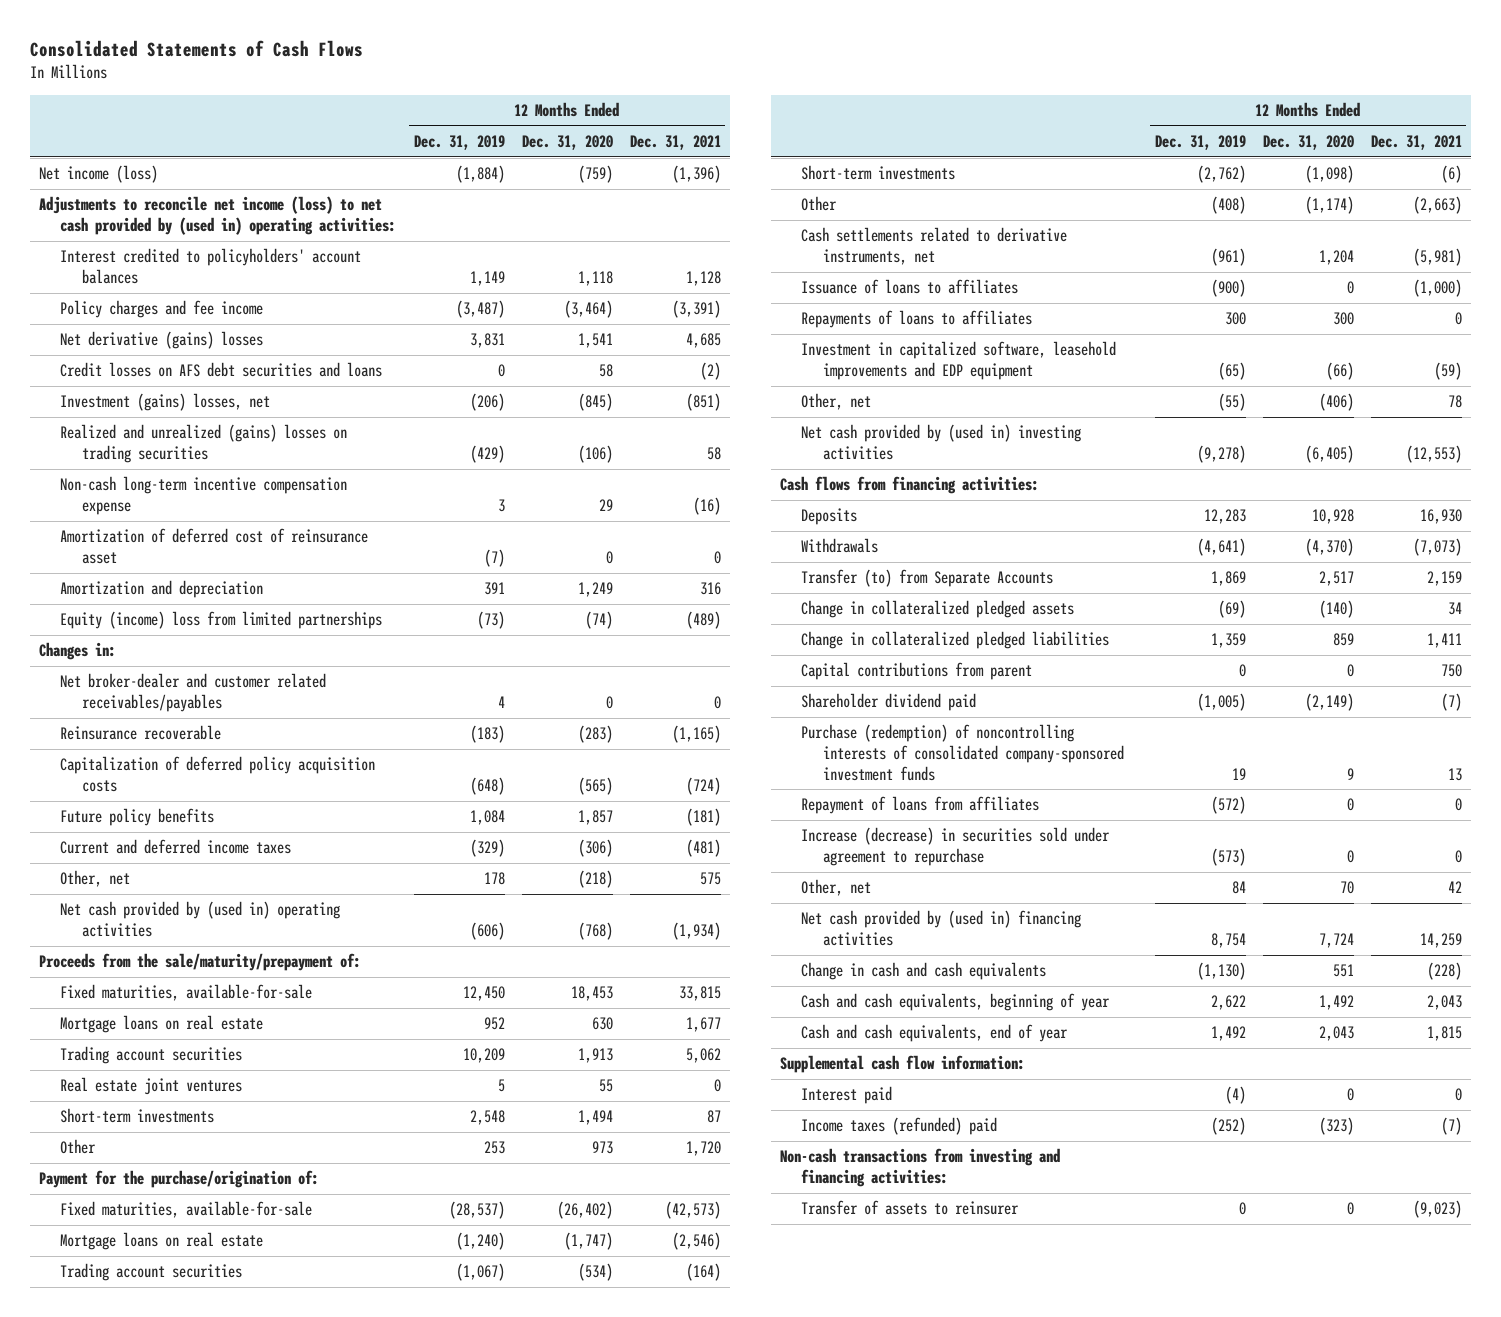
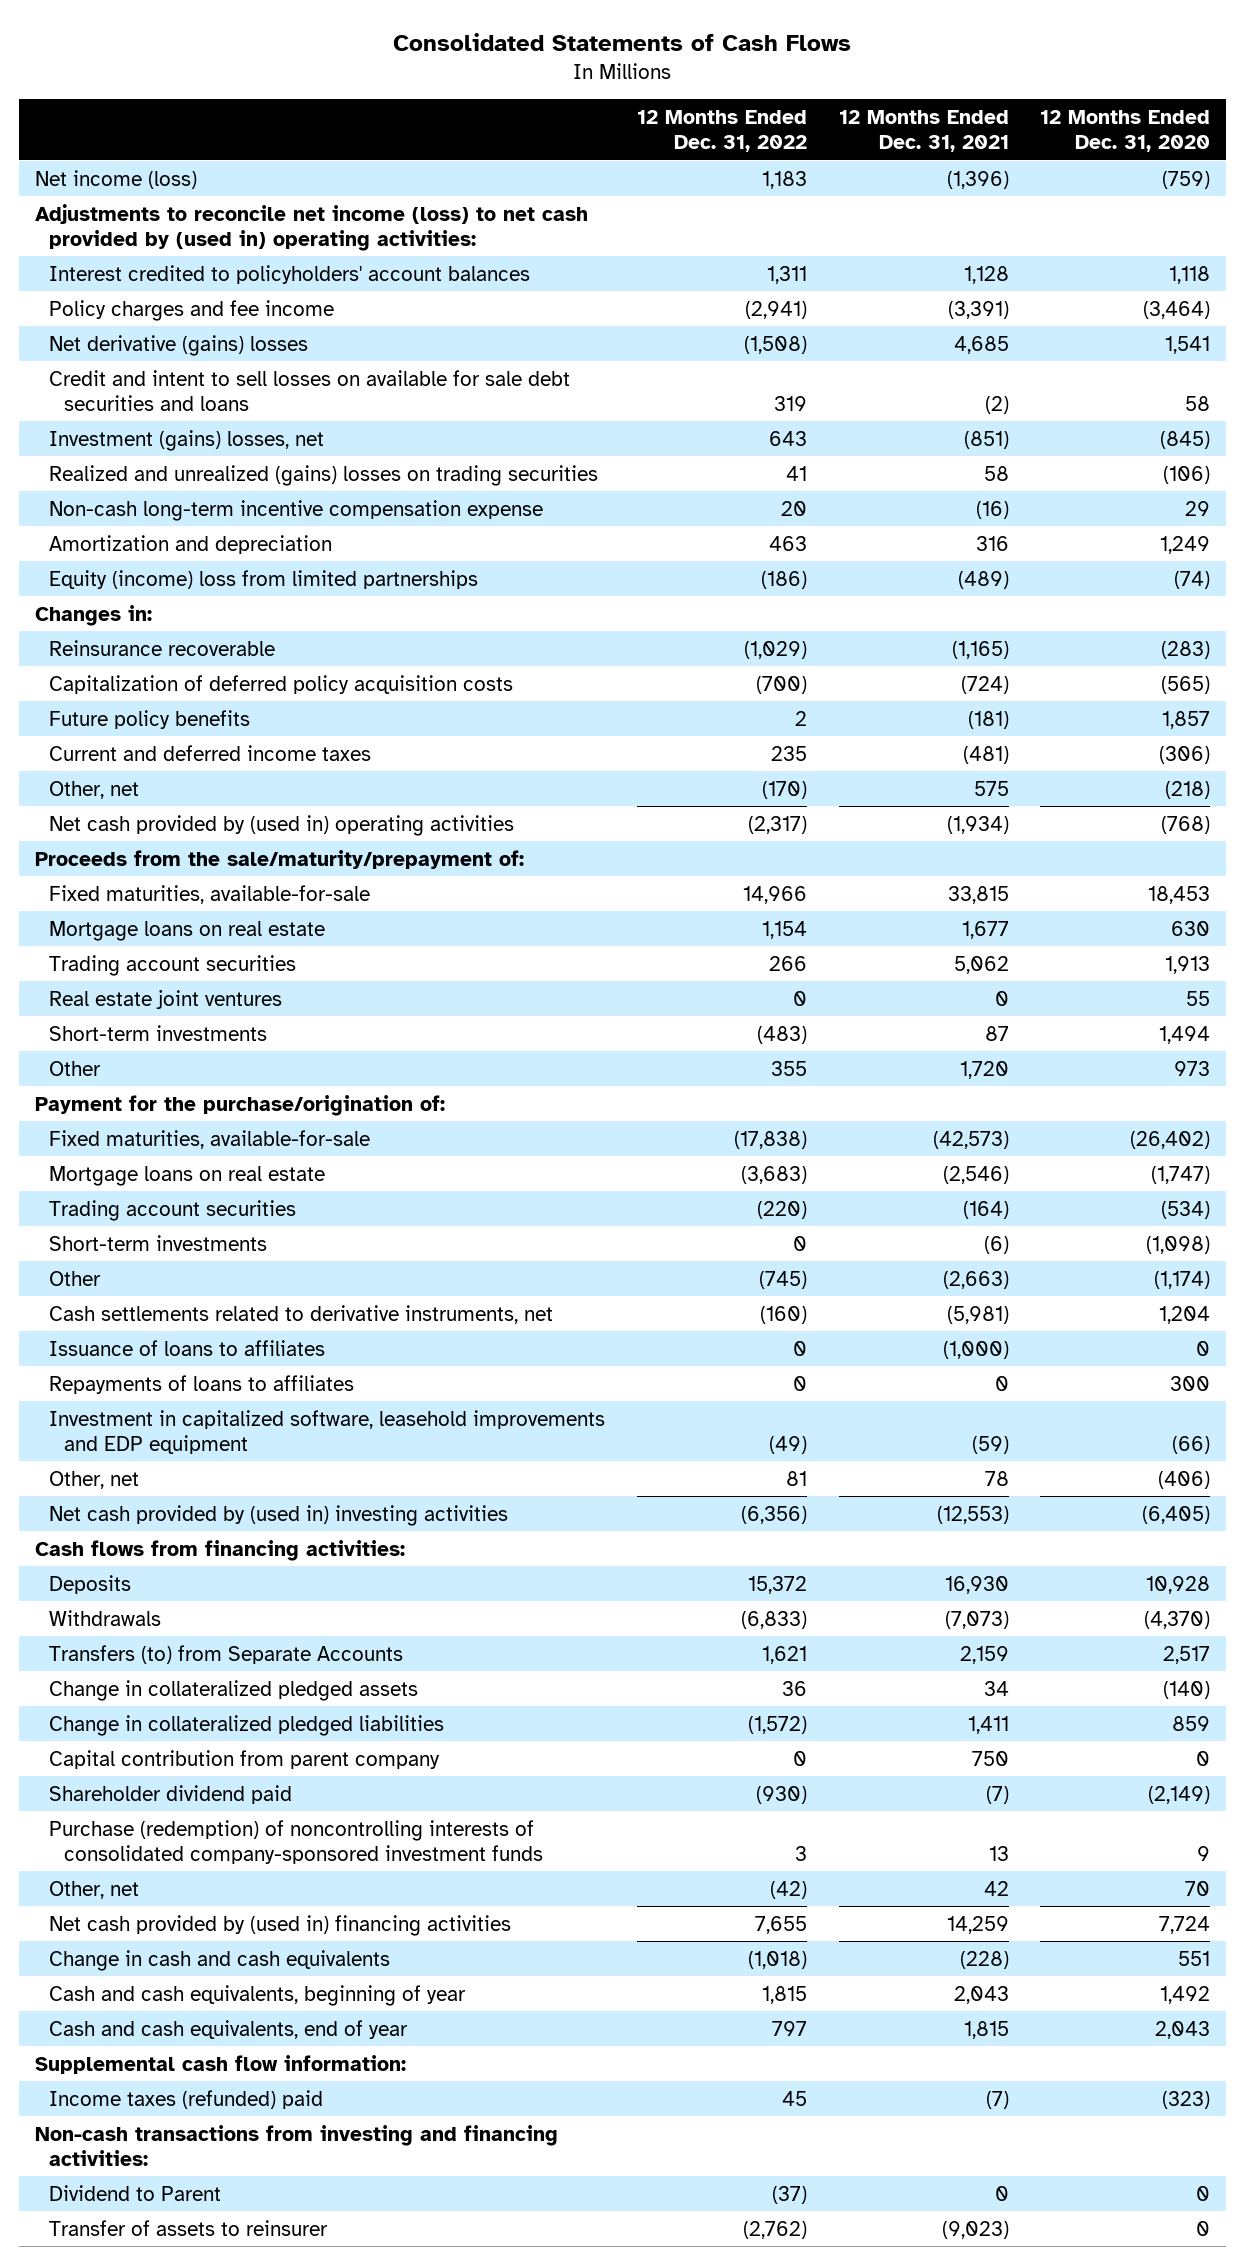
- | 12 Months Ended Dec. 31, 2019 | 12 Months Ended Dec. 31, 2020 | 12 Months Ended Dec. 31, 2021
+ | 12 Months Ended Dec. 31, 2022 | 12 Months Ended Dec. 31, 2021 | 12 Months Ended Dec. 31, 2020
- Credit losses on AFS debt securities and loans | 0 | 58 | (2)
+ Credit and intent to sell losses on available for sale debt securities and loans | 319 | (2) | 58
- Amortization of deferred cost of reinsurance asset | (7) | 0 | 0
- Net broker-dealer and customer related receivables/payables | 4 | 0 | 0
- Transfer (to) from Separate Accounts | 1,869 | 2,517 | 2,159
+ Transfers (to) from Separate Accounts | 1,621 | 2,159 | 2,517
- Capital contributions from parent | 0 | 0 | 750
+ Capital contribution from parent company | 0 | 750 | 0
- Repayment of loans from affiliates | (572) | 0 | 0
- Increase (decrease) in securities sold under agreement to repurchase | (573) | 0 | 0
- Interest paid | (4) | 0 | 0
+ Dividend to Parent | (37) | 0 | 0

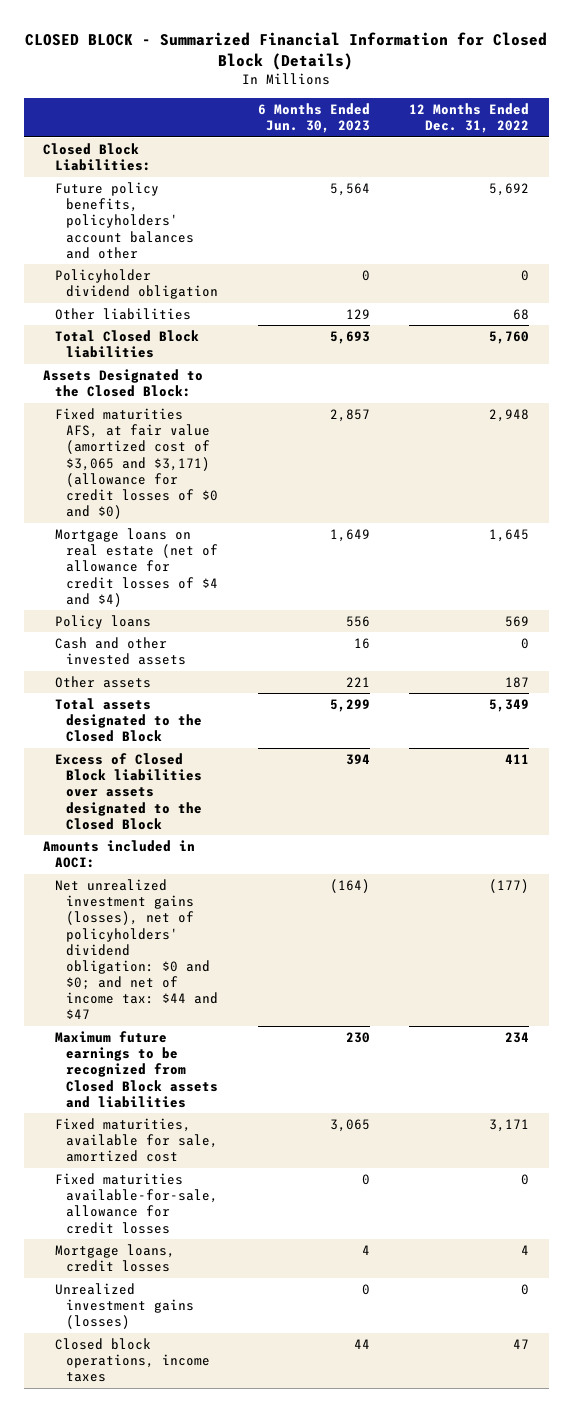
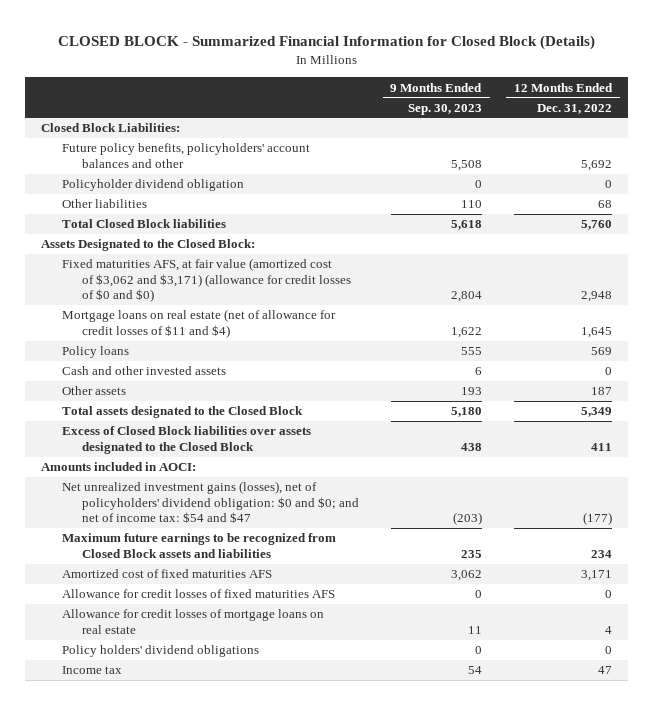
- | 6 Months Ended Jun. 30, 2023 | 12 Months Ended Dec. 31, 2022
+ | 9 Months Ended Sep. 30, 2023 | 12 Months Ended Dec. 31, 2022
- Fixed maturities AFS, at fair value (amortized cost of $3,065 and $3,171) (allowance for credit losses of $0 and $0) | 2,857 | 2,948
- Mortgage loans on real estate (net of allowance for credit losses of $4 and $4) | 1,649 | 1,645
+ Fixed maturities AFS, at fair value (amortized cost of $3,062 and $3,171) (allowance for credit losses of $0 and $0) | 2,804 | 2,948
+ Mortgage loans on real estate (net of allowance for credit losses of $11 and $4) | 1,622 | 1,645
- Net unrealized investment gains (losses), net of policyholders' dividend obligation: $0 and $0; and net of income tax: $44 and $47 | (164) | (177)
+ Net unrealized investment gains (losses), net of policyholders' dividend obligation: $0 and $0; and net of income tax: $54 and $47 | (203) | (177)
- Fixed maturities, available for sale, amortized cost | 3,065 | 3,171
- Fixed maturities available-for-sale, allowance for credit losses | 0 | 0
- Mortgage loans, credit losses | 4 | 4
- Unrealized investment gains (losses) | 0 | 0
- Closed block operations, income taxes | 44 | 47
+ Amortized cost of fixed maturities AFS | 3,062 | 3,171
+ Allowance for credit losses of fixed maturities AFS | 0 | 0
+ Allowance for credit losses of mortgage loans on real estate | 11 | 4
+ Policy holders' dividend obligations | 0 | 0
+ Income tax | 54 | 47

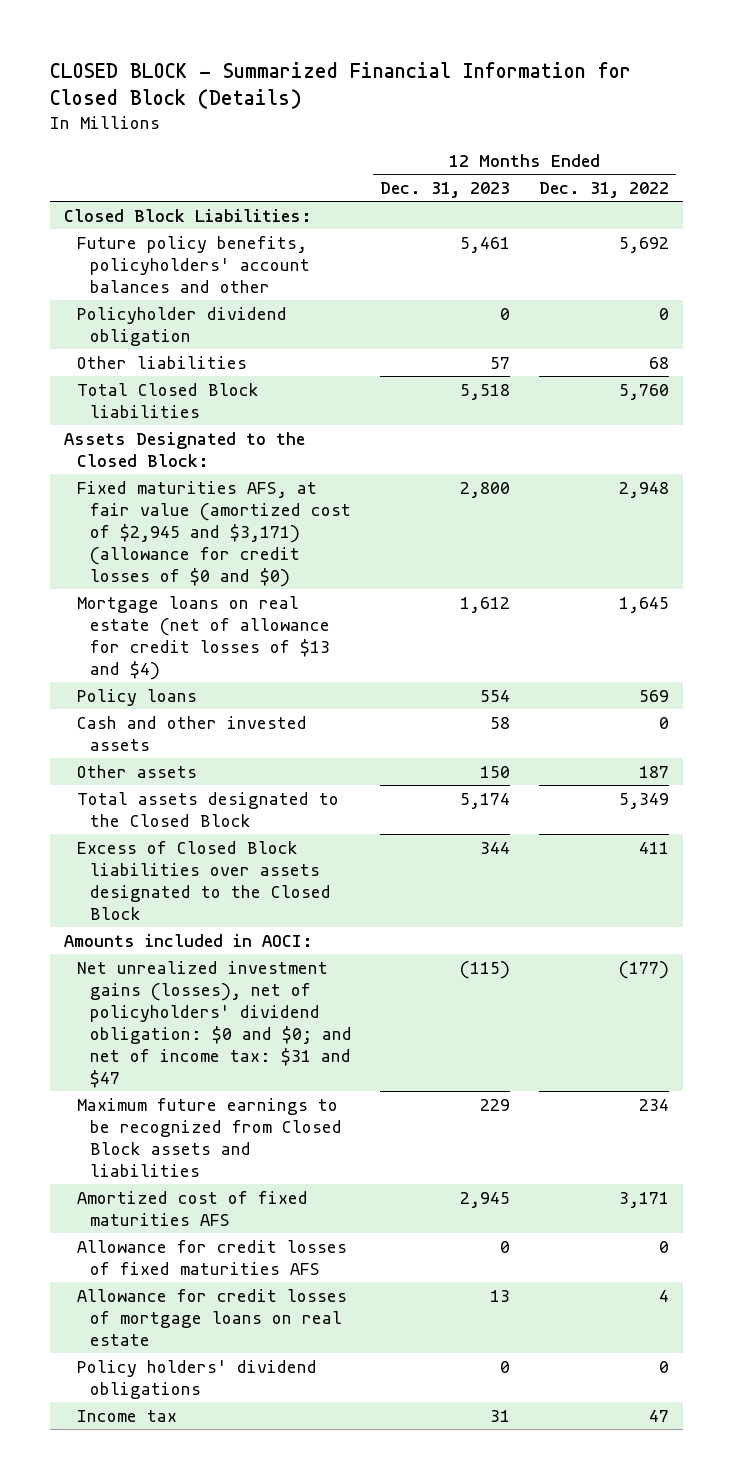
- | 9 Months Ended Sep. 30, 2023 | 12 Months Ended Dec. 31, 2022
+ | 12 Months Ended Dec. 31, 2023 | 12 Months Ended Dec. 31, 2022
- Fixed maturities AFS, at fair value (amortized cost of $3,062 and $3,171) (allowance for credit losses of $0 and $0) | 2,804 | 2,948
- Mortgage loans on real estate (net of allowance for credit losses of $11 and $4) | 1,622 | 1,645
+ Fixed maturities AFS, at fair value (amortized cost of $2,945 and $3,171) (allowance for credit losses of $0 and $0) | 2,800 | 2,948
+ Mortgage loans on real estate (net of allowance for credit losses of $13 and $4) | 1,612 | 1,645
- Net unrealized investment gains (losses), net of policyholders' dividend obligation: $0 and $0; and net of income tax: $54 and $47 | (203) | (177)
+ Net unrealized investment gains (losses), net of policyholders' dividend obligation: $0 and $0; and net of income tax: $31 and $47 | (115) | (177)

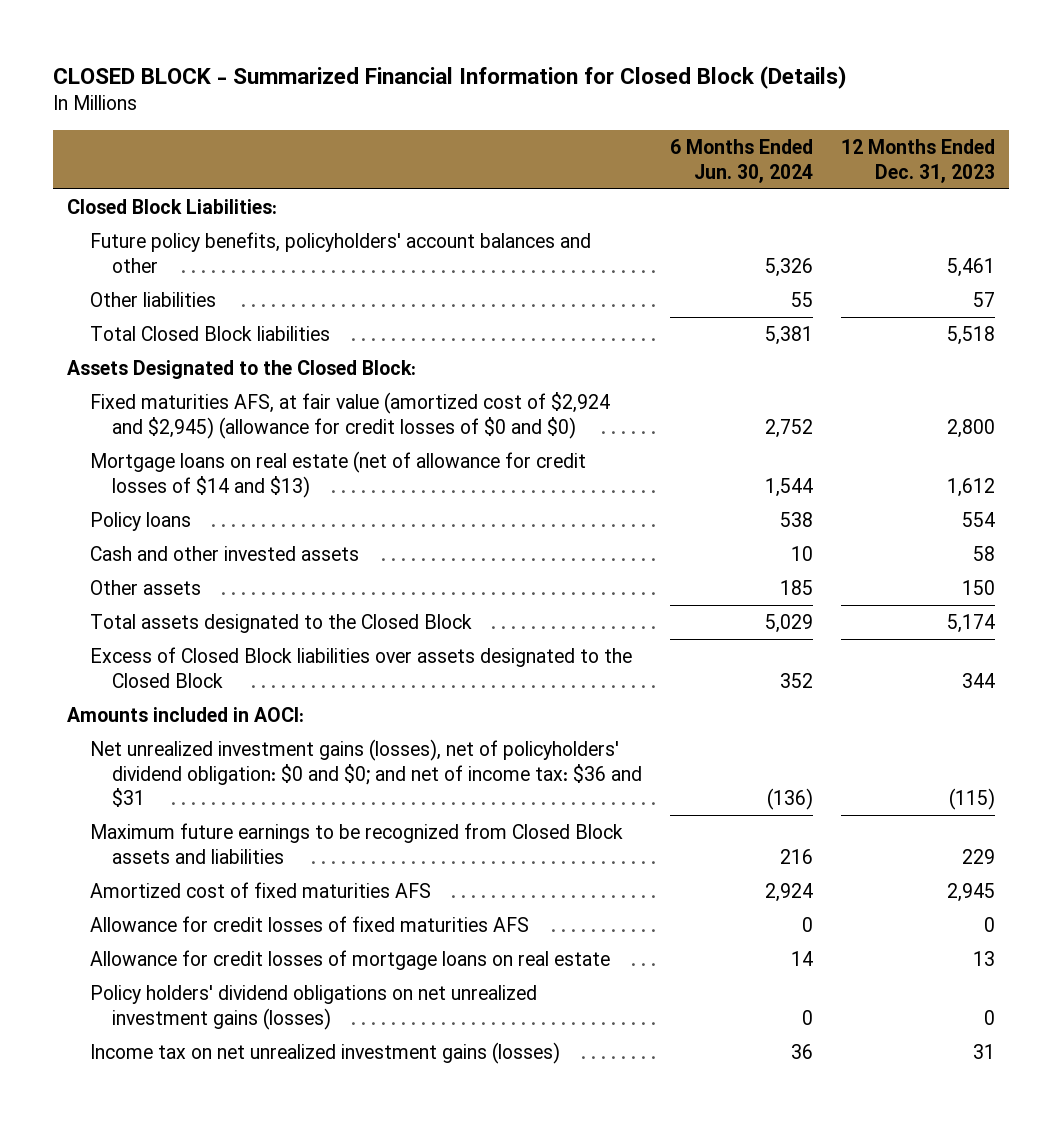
- | 12 Months Ended Dec. 31, 2023 | 12 Months Ended Dec. 31, 2022
+ | 6 Months Ended Jun. 30, 2024 | 12 Months Ended Dec. 31, 2023
- Policyholder dividend obligation | 0 | 0
- Fixed maturities AFS, at fair value (amortized cost of $2,945 and $3,171) (allowance for credit losses of $0 and $0) | 2,800 | 2,948
- Mortgage loans on real estate (net of allowance for credit losses of $13 and $4) | 1,612 | 1,645
+ Fixed maturities AFS, at fair value (amortized cost of $2,924 and $2,945) (allowance for credit losses of $0 and $0) | 2,752 | 2,800
+ Mortgage loans on real estate (net of allowance for credit losses of $14 and $13) | 1,544 | 1,612
- Net unrealized investment gains (losses), net of policyholders' dividend obligation: $0 and $0; and net of income tax: $31 and $47 | (115) | (177)
+ Net unrealized investment gains (losses), net of policyholders' dividend obligation: $0 and $0; and net of income tax: $36 and $31 | (136) | (115)
- Policy holders' dividend obligations | 0 | 0
- Income tax | 31 | 47
+ Policy holders' dividend obligations on net unrealized investment gains (losses) | 0 | 0
+ Income tax on net unrealized investment gains (losses) | 36 | 31

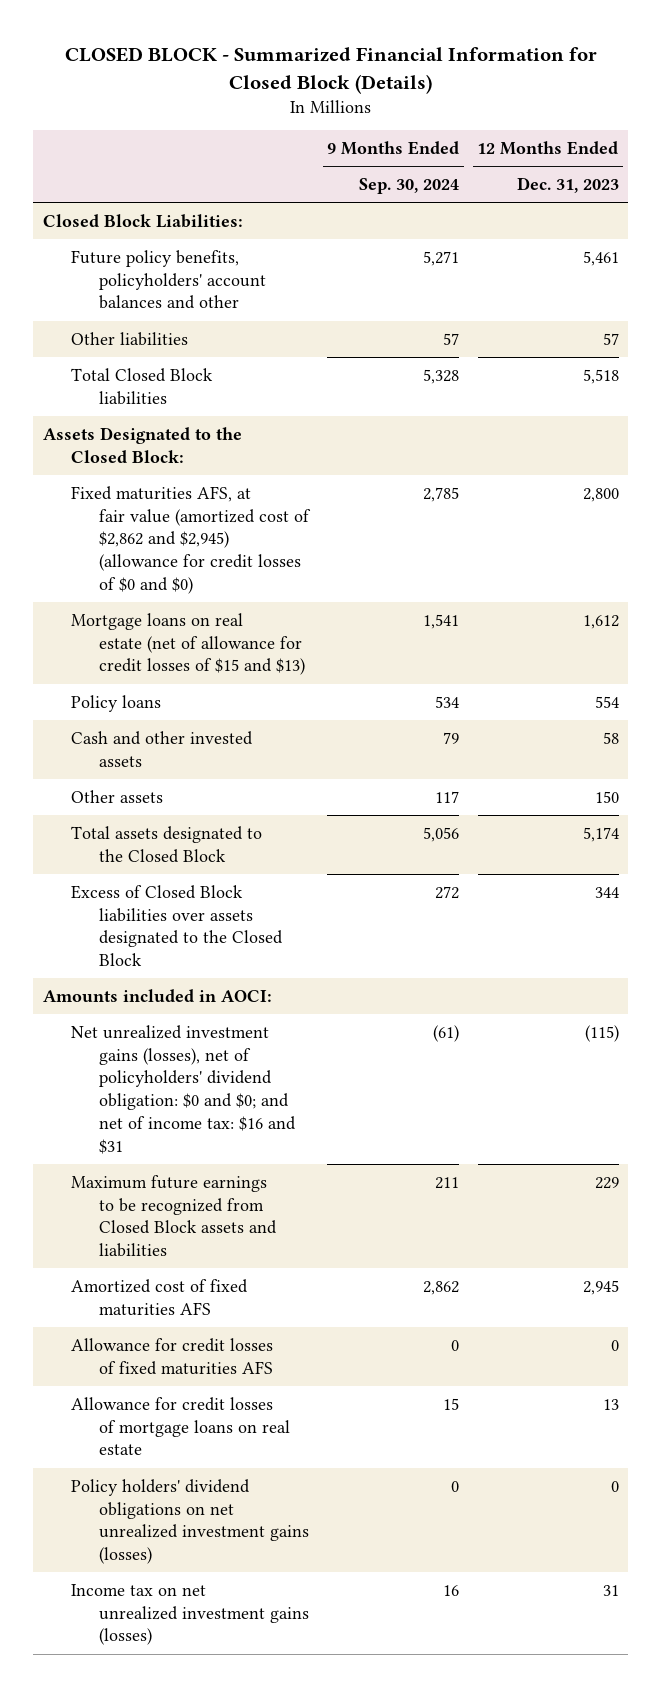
- | 6 Months Ended Jun. 30, 2024 | 12 Months Ended Dec. 31, 2023
+ | 9 Months Ended Sep. 30, 2024 | 12 Months Ended Dec. 31, 2023
- Fixed maturities AFS, at fair value (amortized cost of $2,924 and $2,945) (allowance for credit losses of $0 and $0) | 2,752 | 2,800
- Mortgage loans on real estate (net of allowance for credit losses of $14 and $13) | 1,544 | 1,612
+ Fixed maturities AFS, at fair value (amortized cost of $2,862 and $2,945) (allowance for credit losses of $0 and $0) | 2,785 | 2,800
+ Mortgage loans on real estate (net of allowance for credit losses of $15 and $13) | 1,541 | 1,612
- Net unrealized investment gains (losses), net of policyholders' dividend obligation: $0 and $0; and net of income tax: $36 and $31 | (136) | (115)
+ Net unrealized investment gains (losses), net of policyholders' dividend obligation: $0 and $0; and net of income tax: $16 and $31 | (61) | (115)

